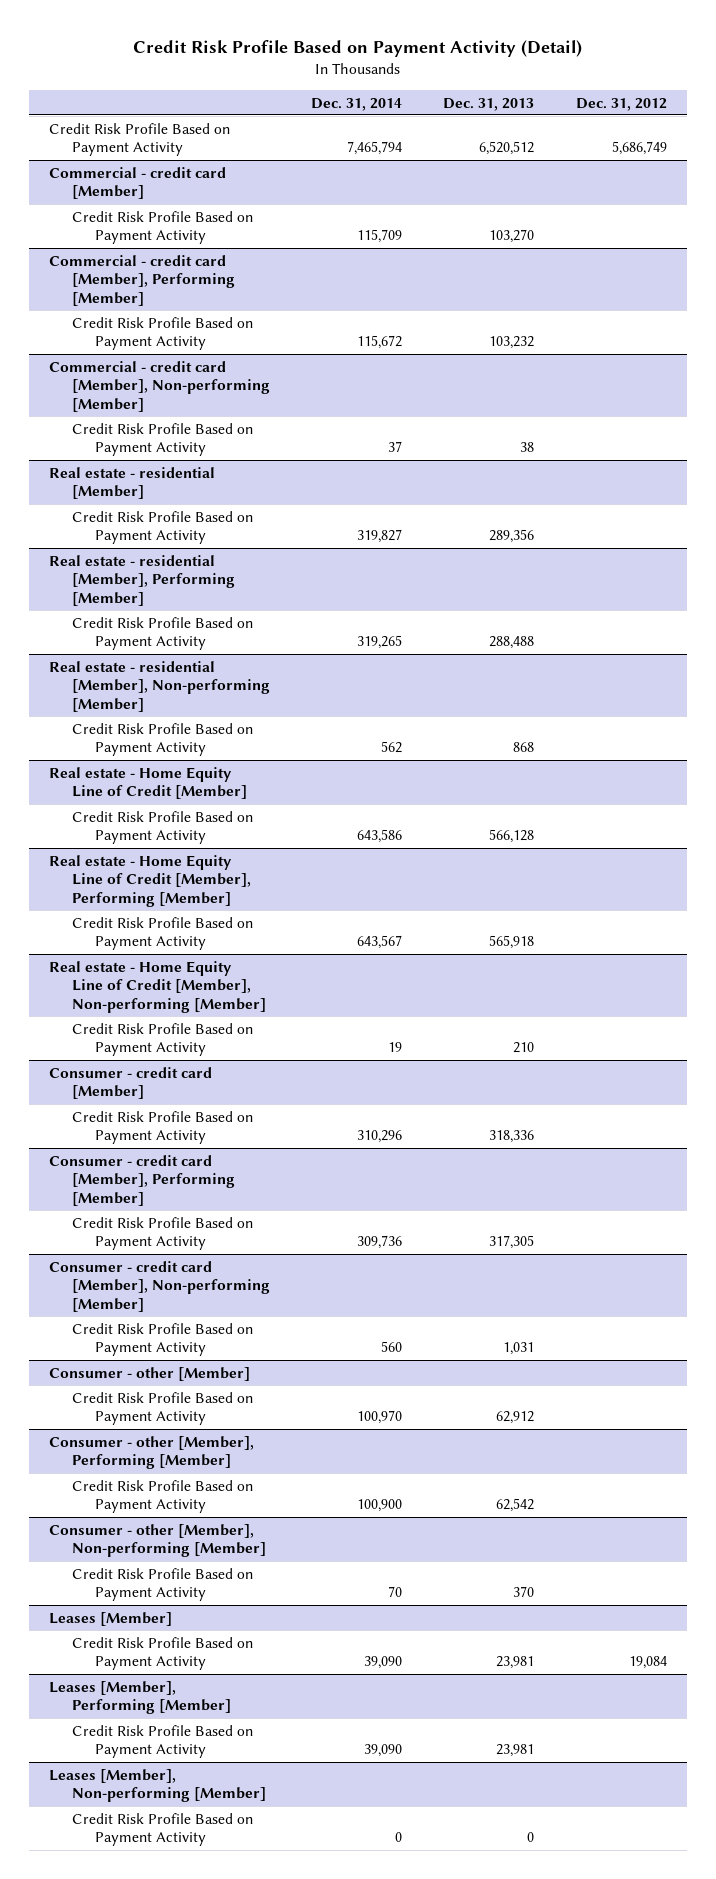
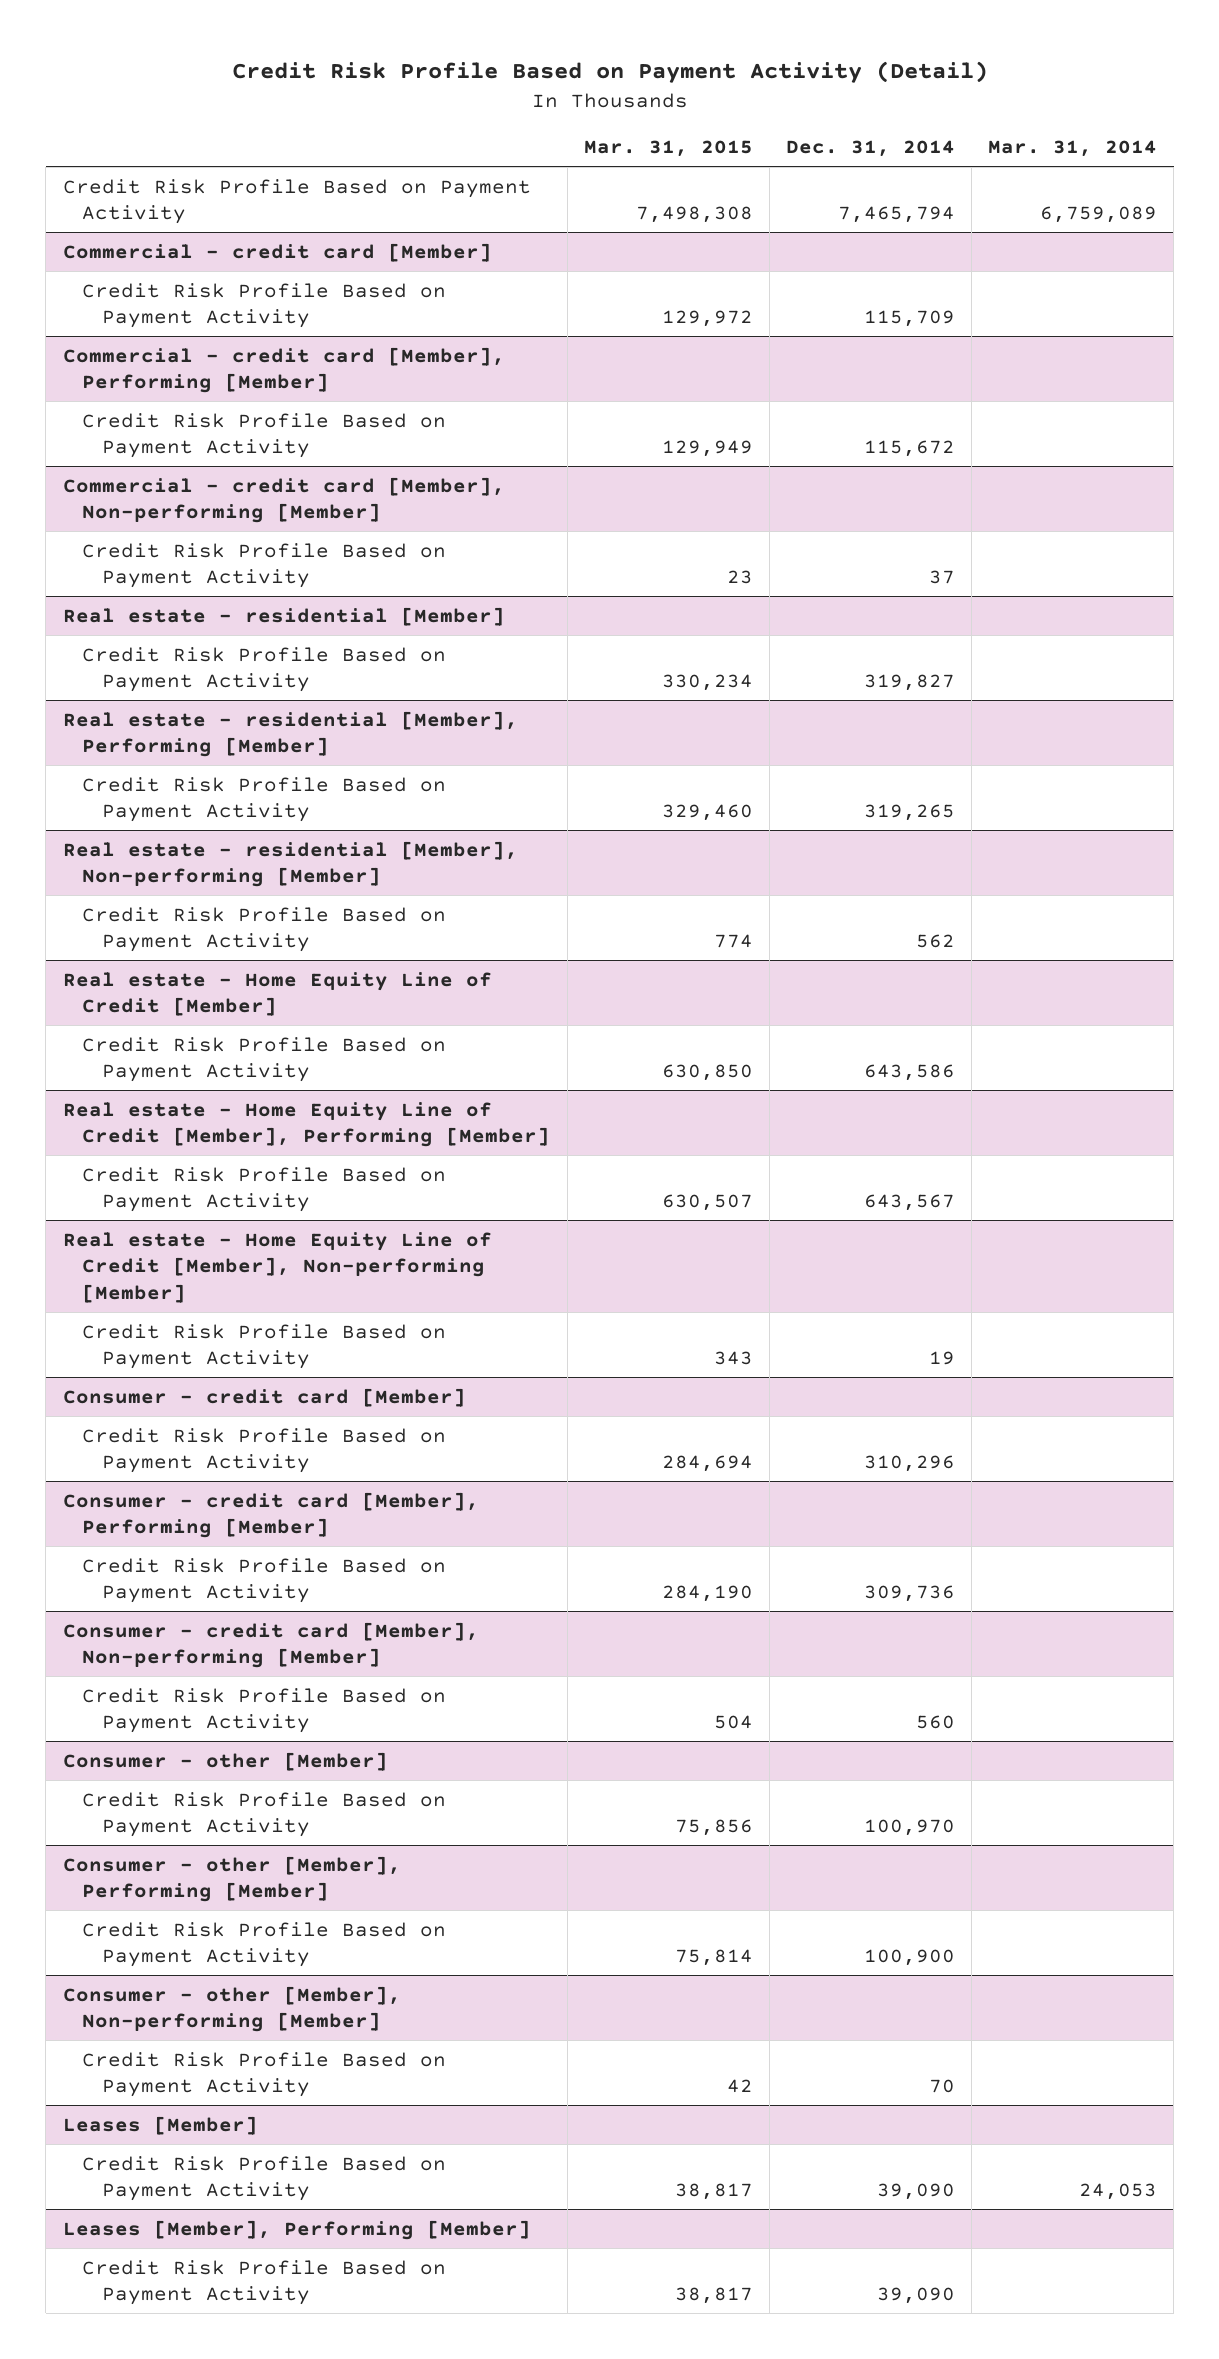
- | Dec. 31, 2014 | Dec. 31, 2013 | Dec. 31, 2012
+ | Mar. 31, 2015 | Dec. 31, 2014 | Mar. 31, 2014
- Leases [Member], Non-performing [Member]
- Credit Risk Profile Based on Payment Activity | 0 | 0 |

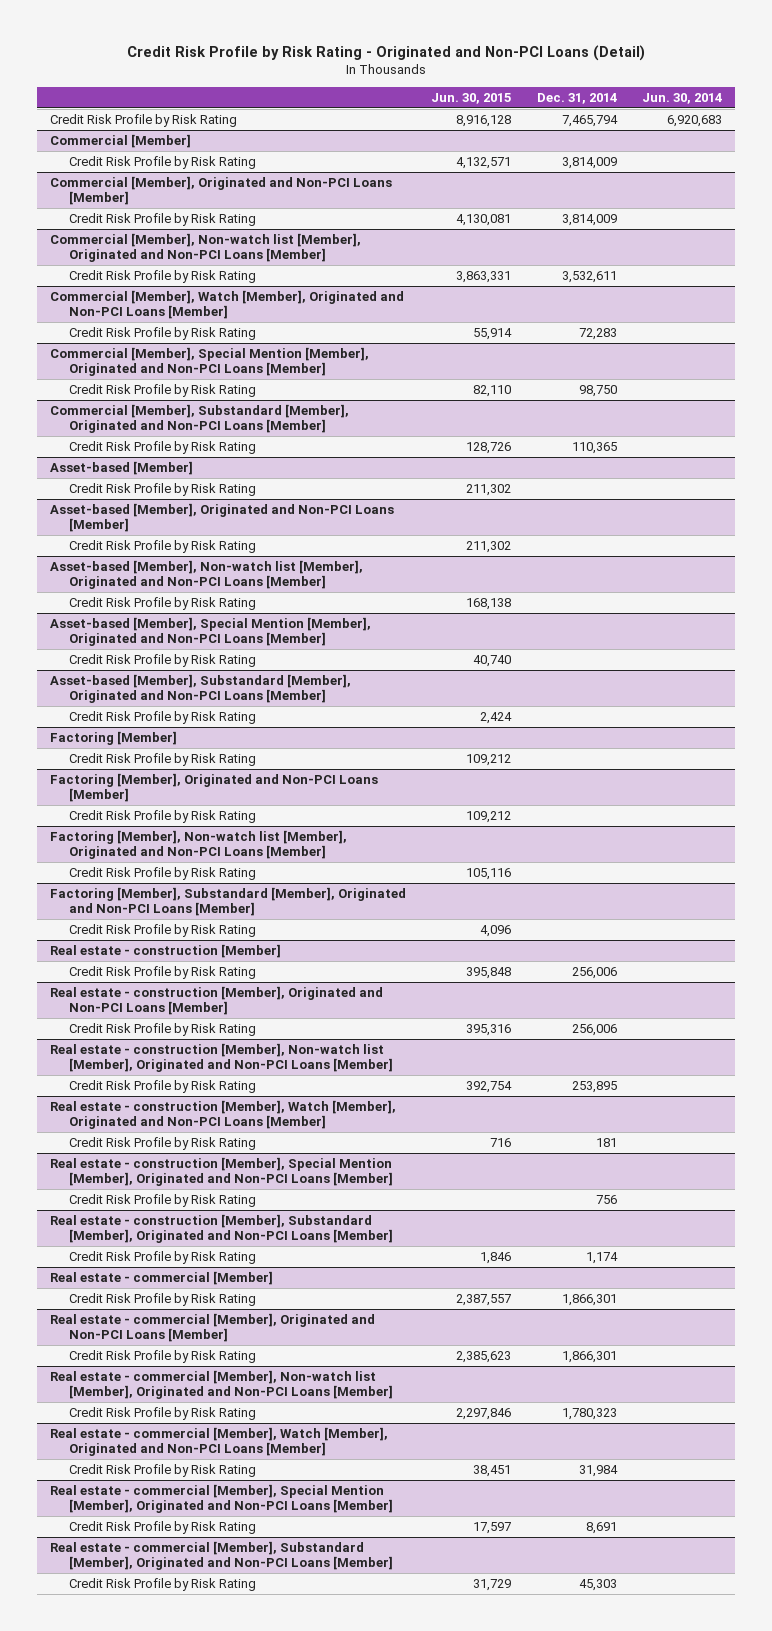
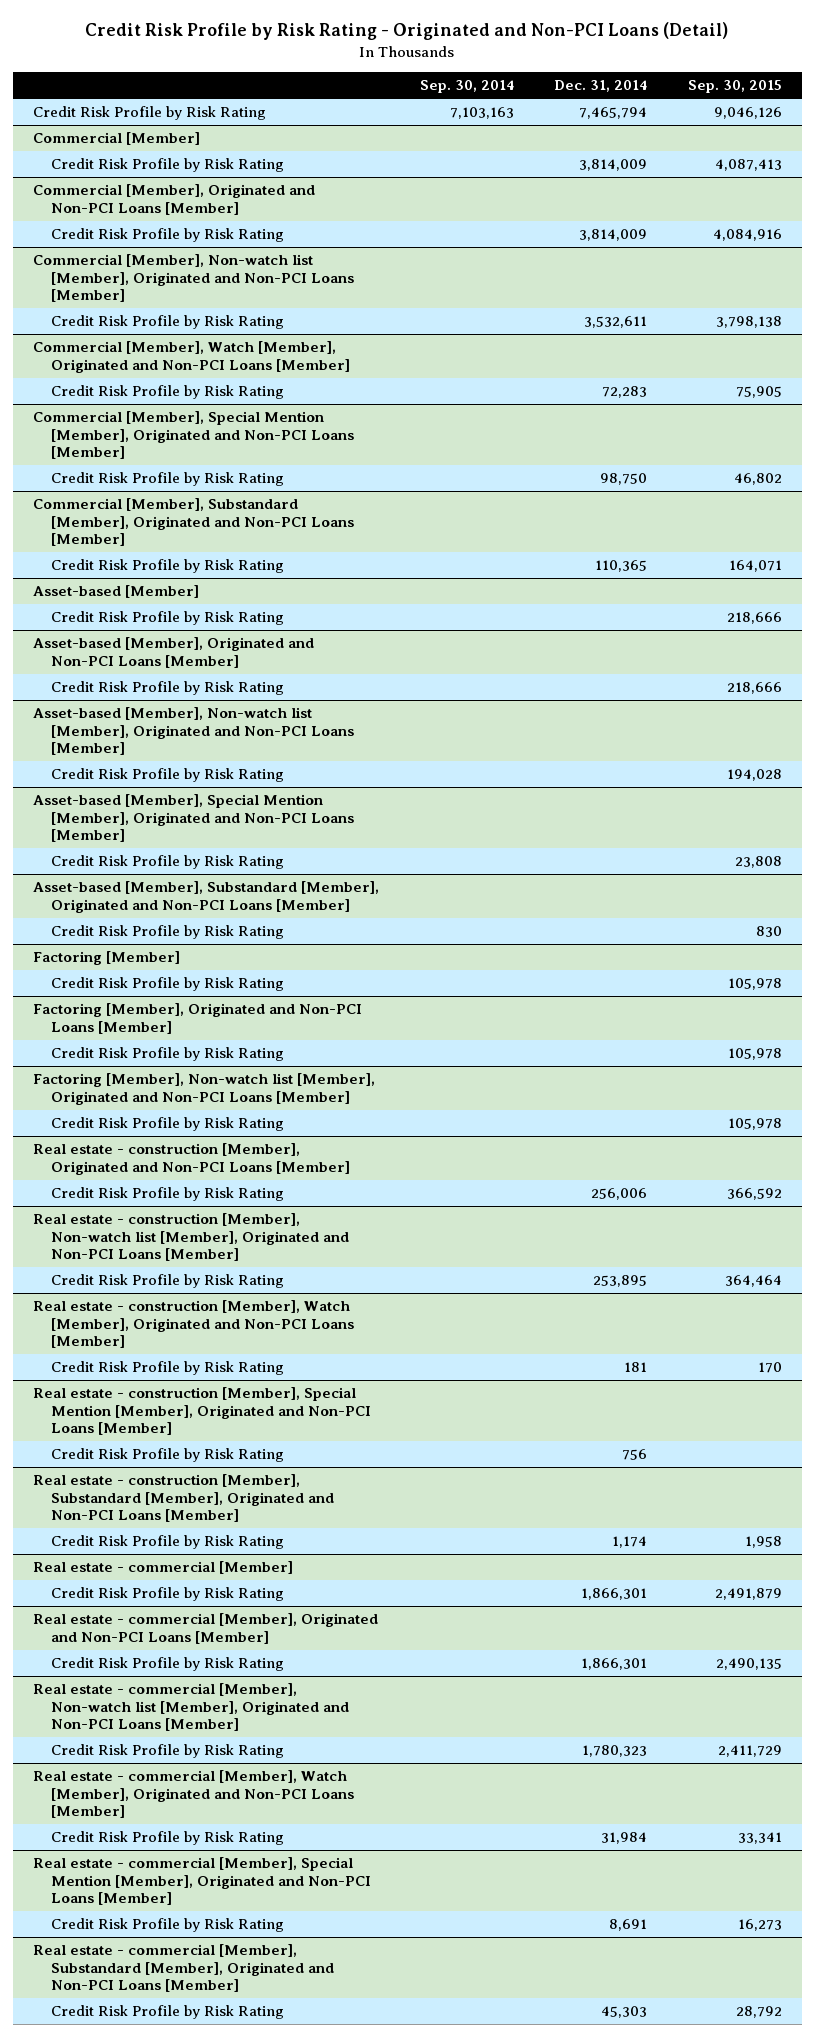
- | Jun. 30, 2015 | Dec. 31, 2014 | Jun. 30, 2014
+ | Sep. 30, 2014 | Dec. 31, 2014 | Sep. 30, 2015
- Factoring [Member], Substandard [Member], Originated and Non-PCI Loans [Member]
- Credit Risk Profile by Risk Rating | 4,096 | |
- Real estate - construction [Member]
- Credit Risk Profile by Risk Rating | 395,848 | 256,006 |

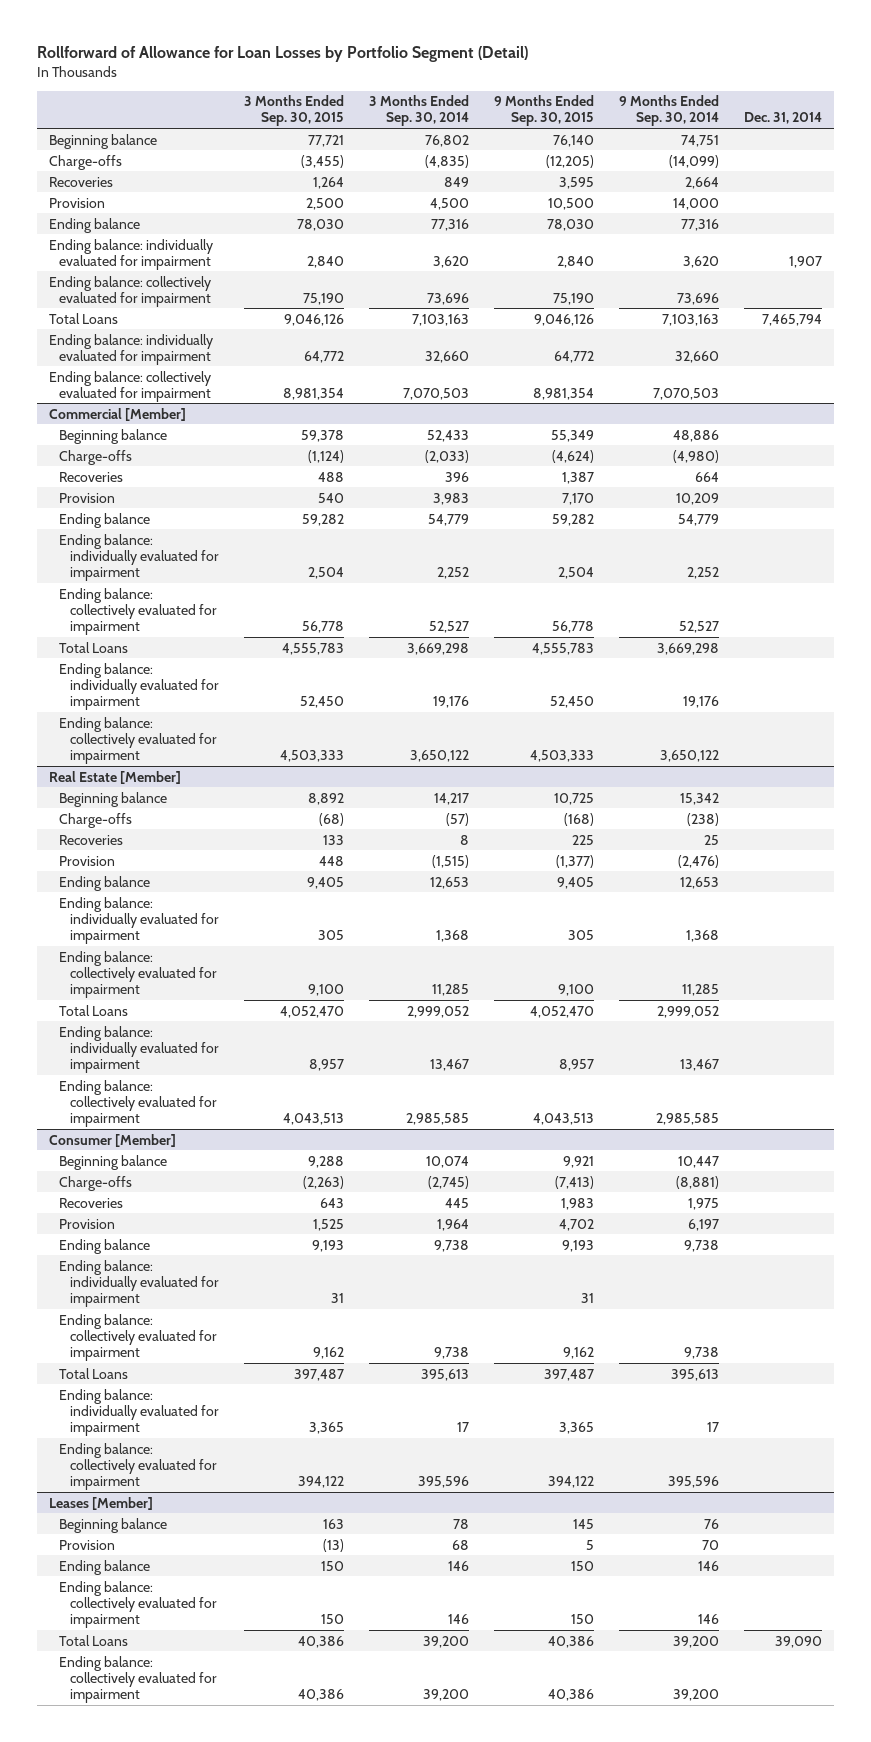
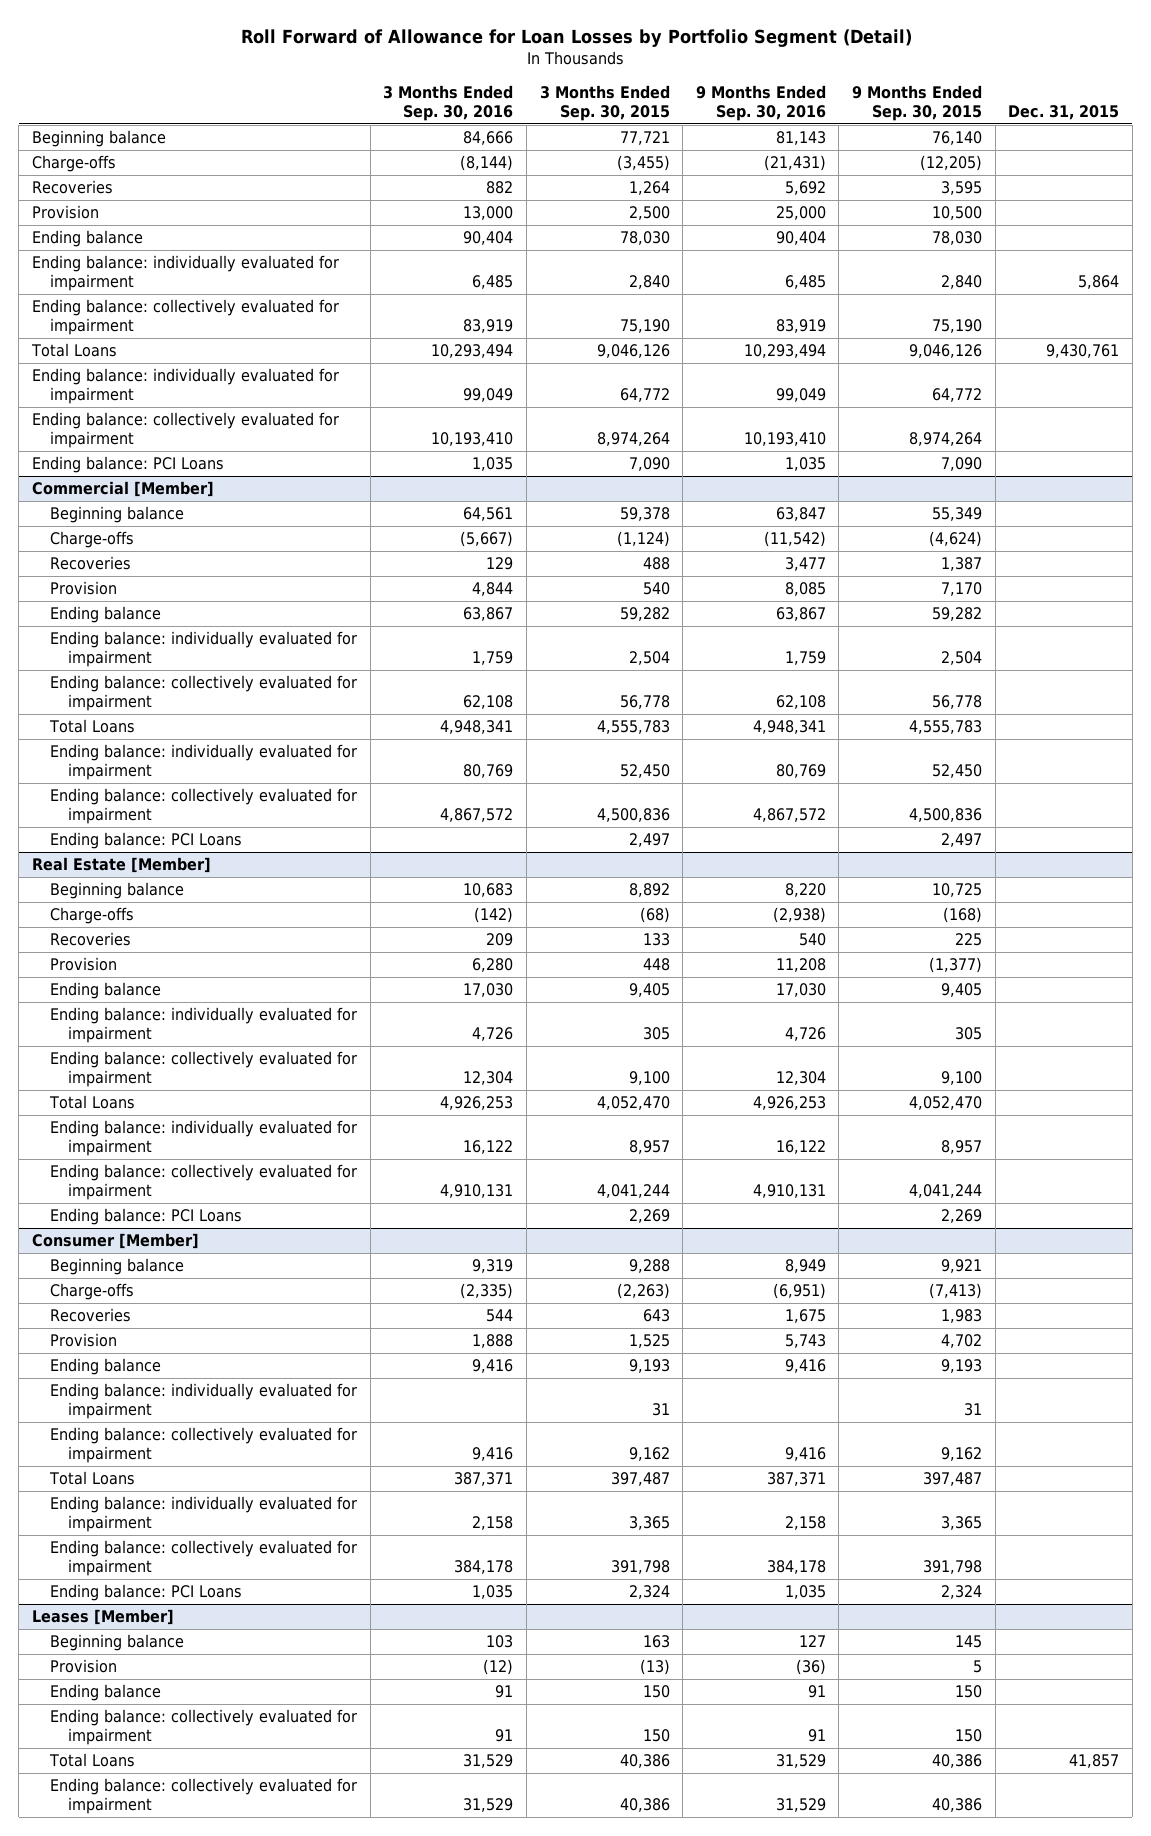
- Rollforward of Allowance for Loan Losses by Portfolio Segment (Detail)
+ Roll Forward of Allowance for Loan Losses by Portfolio Segment (Detail)
- | 3 Months Ended Sep. 30, 2015 | 3 Months Ended Sep. 30, 2014 | 9 Months Ended Sep. 30, 2015 | 9 Months Ended Sep. 30, 2014 | Dec. 31, 2014
+ | 3 Months Ended Sep. 30, 2016 | 3 Months Ended Sep. 30, 2015 | 9 Months Ended Sep. 30, 2016 | 9 Months Ended Sep. 30, 2015 | Dec. 31, 2015
- Ending balance: collectively evaluated for impairment | 8,981,354 | 7,070,503 | 8,981,354 | 7,070,503 |
+ Ending balance: collectively evaluated for impairment | 10,193,410 | 8,974,264 | 10,193,410 | 8,974,264 |
+ Ending balance: PCI Loans | 1,035 | 7,090 | 1,035 | 7,090 |
@ Commercial [Member]
- Ending balance: collectively evaluated for impairment | 4,503,333 | 3,650,122 | 4,503,333 | 3,650,122 |
+ Ending balance: collectively evaluated for impairment | 4,867,572 | 4,500,836 | 4,867,572 | 4,500,836 |
+ Ending balance: PCI Loans | | 2,497 | | 2,497 |
@ Real Estate [Member]
- Ending balance: collectively evaluated for impairment | 4,043,513 | 2,985,585 | 4,043,513 | 2,985,585 |
+ Ending balance: collectively evaluated for impairment | 4,910,131 | 4,041,244 | 4,910,131 | 4,041,244 |
+ Ending balance: PCI Loans | | 2,269 | | 2,269 |
@ Consumer [Member]
- Ending balance: collectively evaluated for impairment | 394,122 | 395,596 | 394,122 | 395,596 |
+ Ending balance: collectively evaluated for impairment | 384,178 | 391,798 | 384,178 | 391,798 |
+ Ending balance: PCI Loans | 1,035 | 2,324 | 1,035 | 2,324 |

